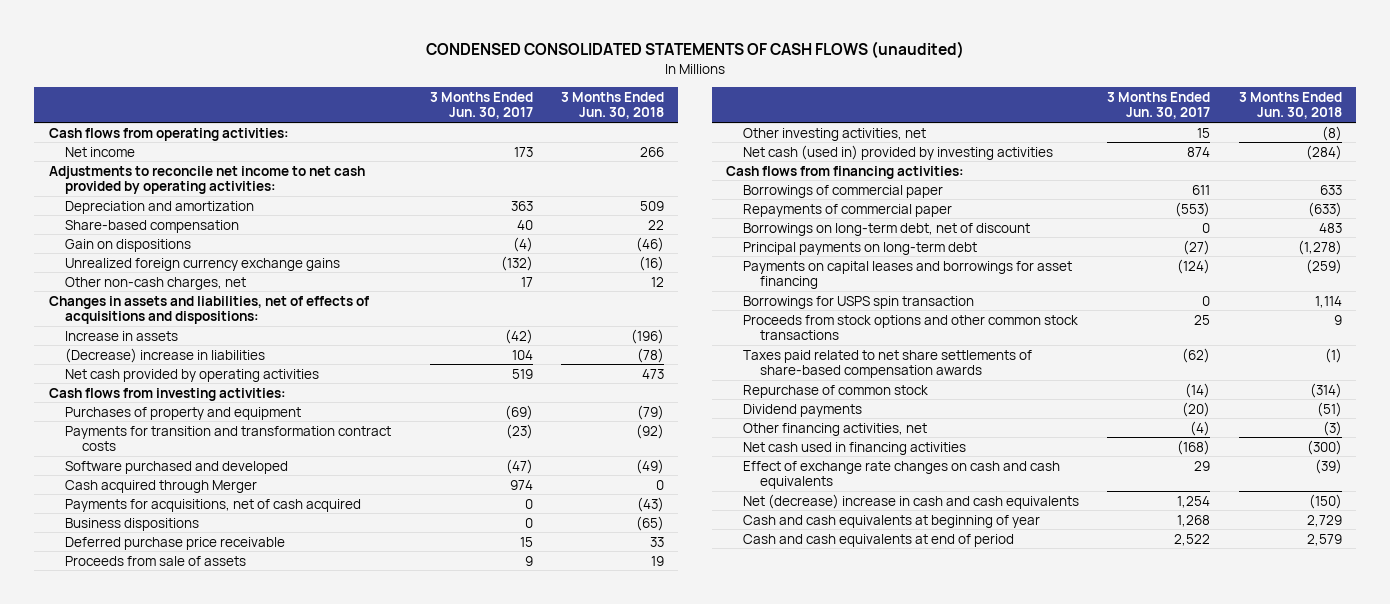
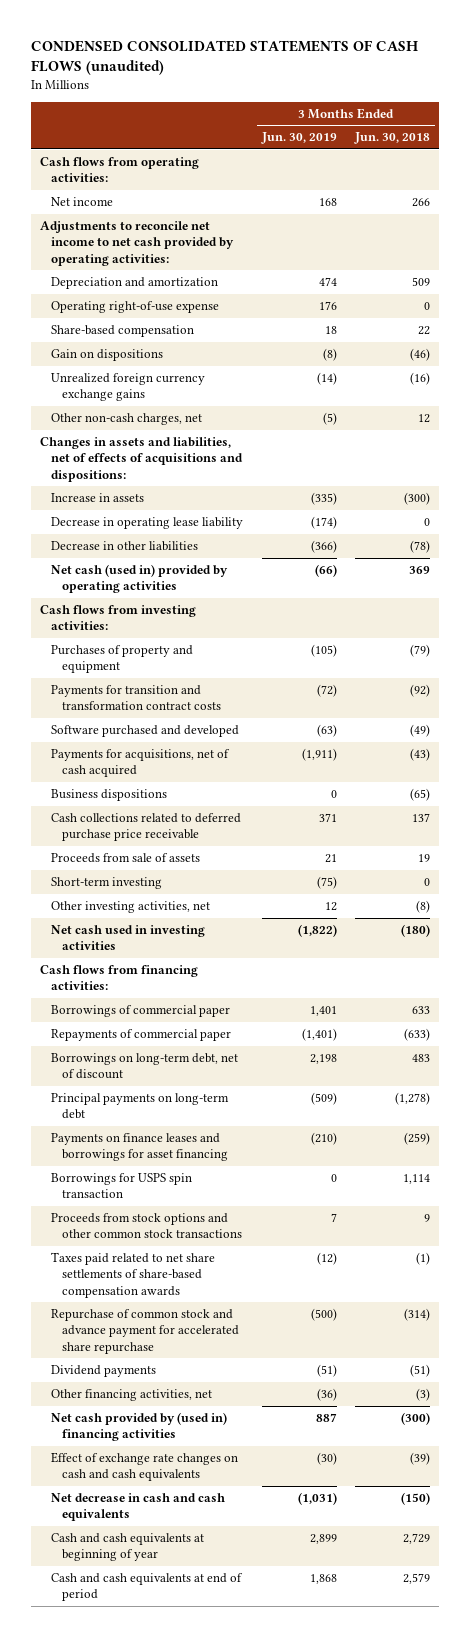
- | 3 Months Ended Jun. 30, 2017 | 3 Months Ended Jun. 30, 2018
+ | 3 Months Ended Jun. 30, 2019 | 3 Months Ended Jun. 30, 2018
+ Operating right-of-use expense | 176 | 0
- Increase in assets | (42) | (196)
- (Decrease) increase in liabilities | 104 | (78)
- Net cash provided by operating activities | 519 | 473
+ Increase in assets | (335) | (300)
+ Decrease in operating lease liability | (174) | 0
+ Decrease in other liabilities | (366) | (78)
+ Net cash (used in) provided by operating activities | (66) | 369
- Cash acquired through Merger | 974 | 0
- Deferred purchase price receivable | 15 | 33
+ Cash collections related to deferred purchase price receivable | 371 | 137
+ Short-term investing | (75) | 0
- Net cash (used in) provided by investing activities | 874 | (284)
+ Net cash used in investing activities | (1,822) | (180)
- Payments on capital leases and borrowings for asset financing | (124) | (259)
+ Payments on finance leases and borrowings for asset financing | (210) | (259)
- Repurchase of common stock | (14) | (314)
+ Repurchase of common stock and advance payment for accelerated share repurchase | (500) | (314)
- Net cash used in financing activities | (168) | (300)
+ Net cash provided by (used in) financing activities | 887 | (300)
- Net (decrease) increase in cash and cash equivalents | 1,254 | (150)
+ Net decrease in cash and cash equivalents | (1,031) | (150)

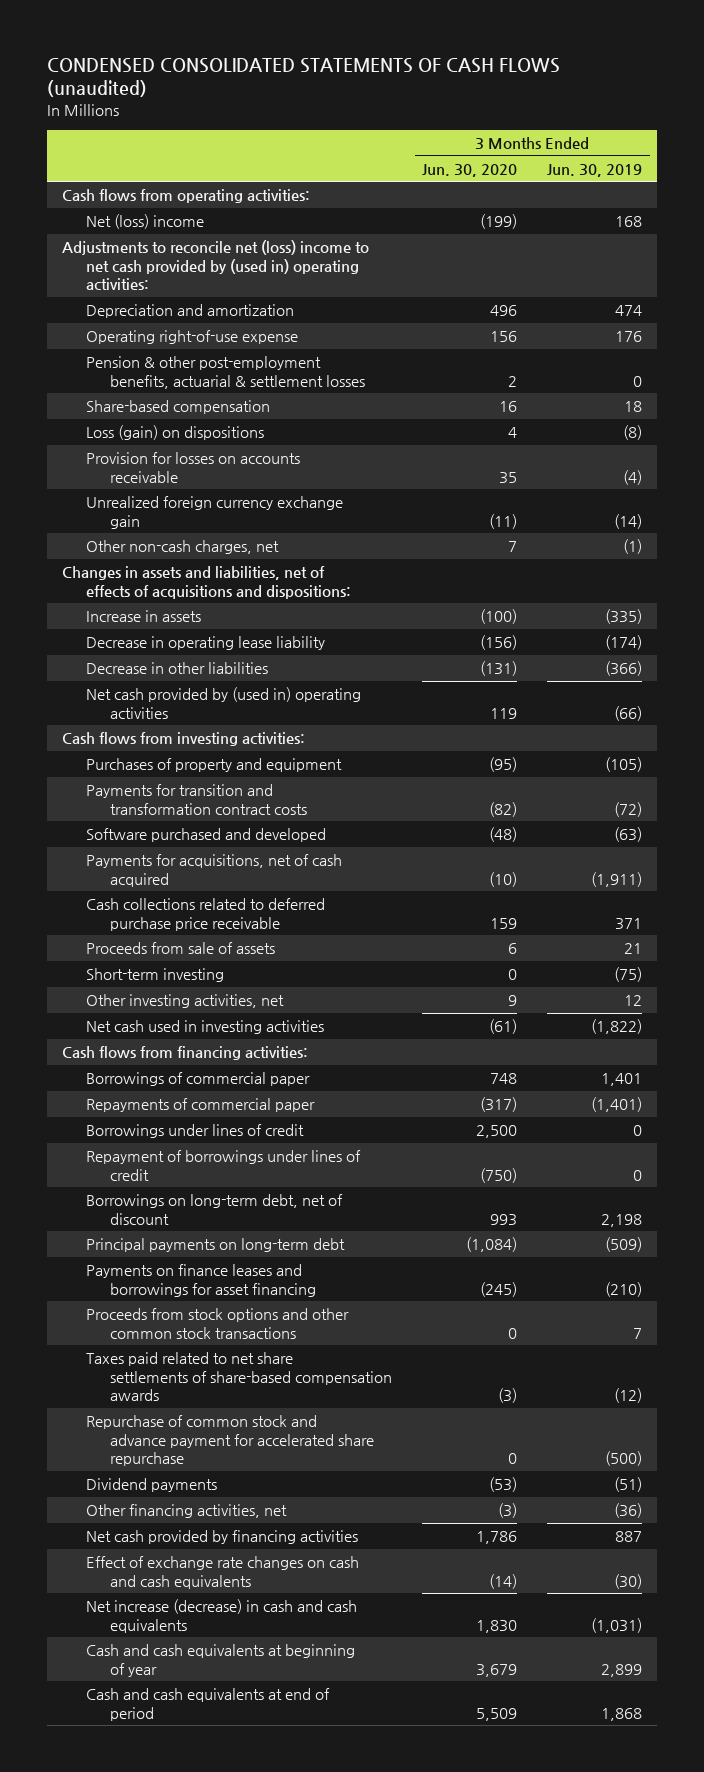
- | 3 Months Ended Jun. 30, 2019 | 3 Months Ended Jun. 30, 2018
+ | 3 Months Ended Jun. 30, 2020 | 3 Months Ended Jun. 30, 2019
- Net income | 168 | 266
- Adjustments to reconcile net income to net cash provided by operating activities:
+ Net (loss) income | (199) | 168
+ Adjustments to reconcile net (loss) income to net cash provided by (used in) operating activities:
+ Pension & other post-employment benefits, actuarial & settlement losses | 2 | 0
- Gain on dispositions | (8) | (46)
- Unrealized foreign currency exchange gains | (14) | (16)
- Other non-cash charges, net | (5) | 12
+ Loss (gain) on dispositions | 4 | (8)
+ Provision for losses on accounts receivable | 35 | (4)
+ Unrealized foreign currency exchange gain | (11) | (14)
+ Other non-cash charges, net | 7 | (1)
- Net cash (used in) provided by operating activities | (66) | 369
+ Net cash provided by (used in) operating activities | 119 | (66)
- Business dispositions | 0 | (65)
+ Borrowings under lines of credit | 2,500 | 0
+ Repayment of borrowings under lines of credit | (750) | 0
- Borrowings for USPS spin transaction | 0 | 1,114
- Net cash provided by (used in) financing activities | 887 | (300)
+ Net cash provided by financing activities | 1,786 | 887
- Net decrease in cash and cash equivalents | (1,031) | (150)
+ Net increase (decrease) in cash and cash equivalents | 1,830 | (1,031)

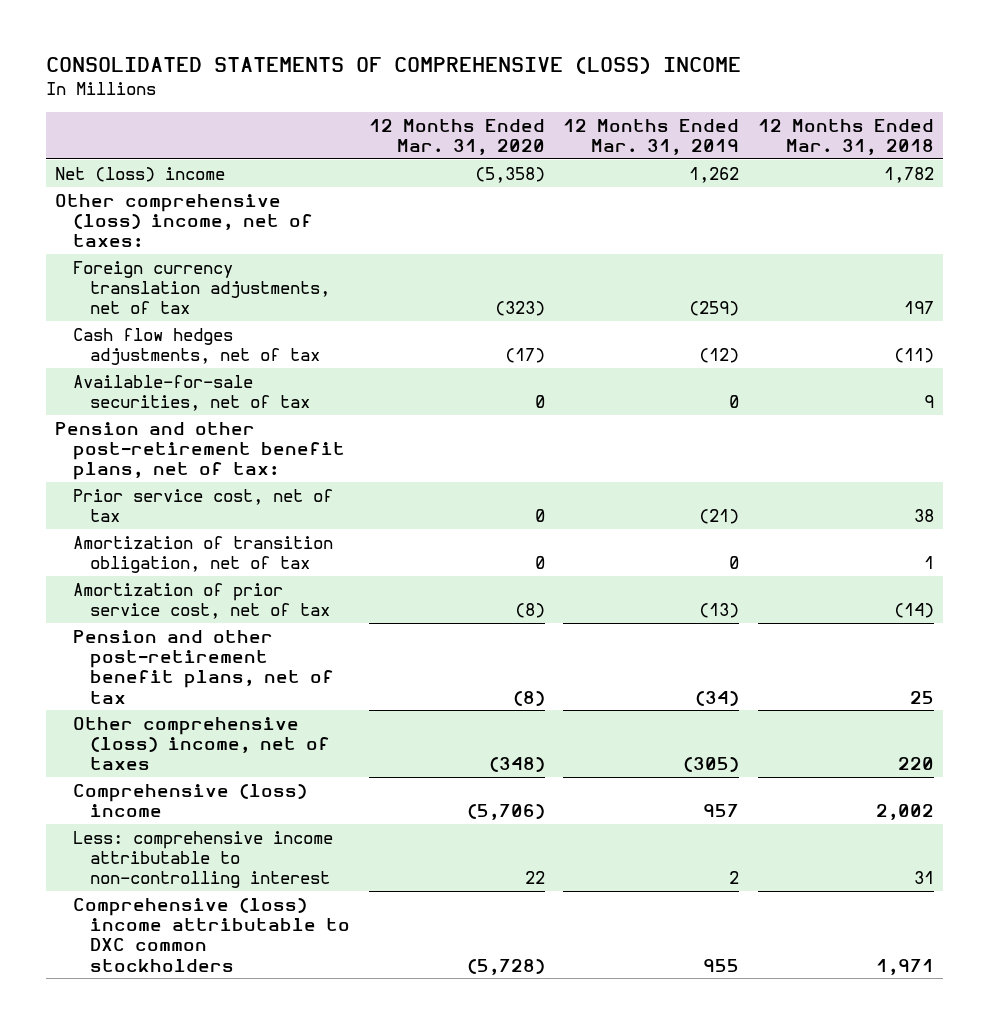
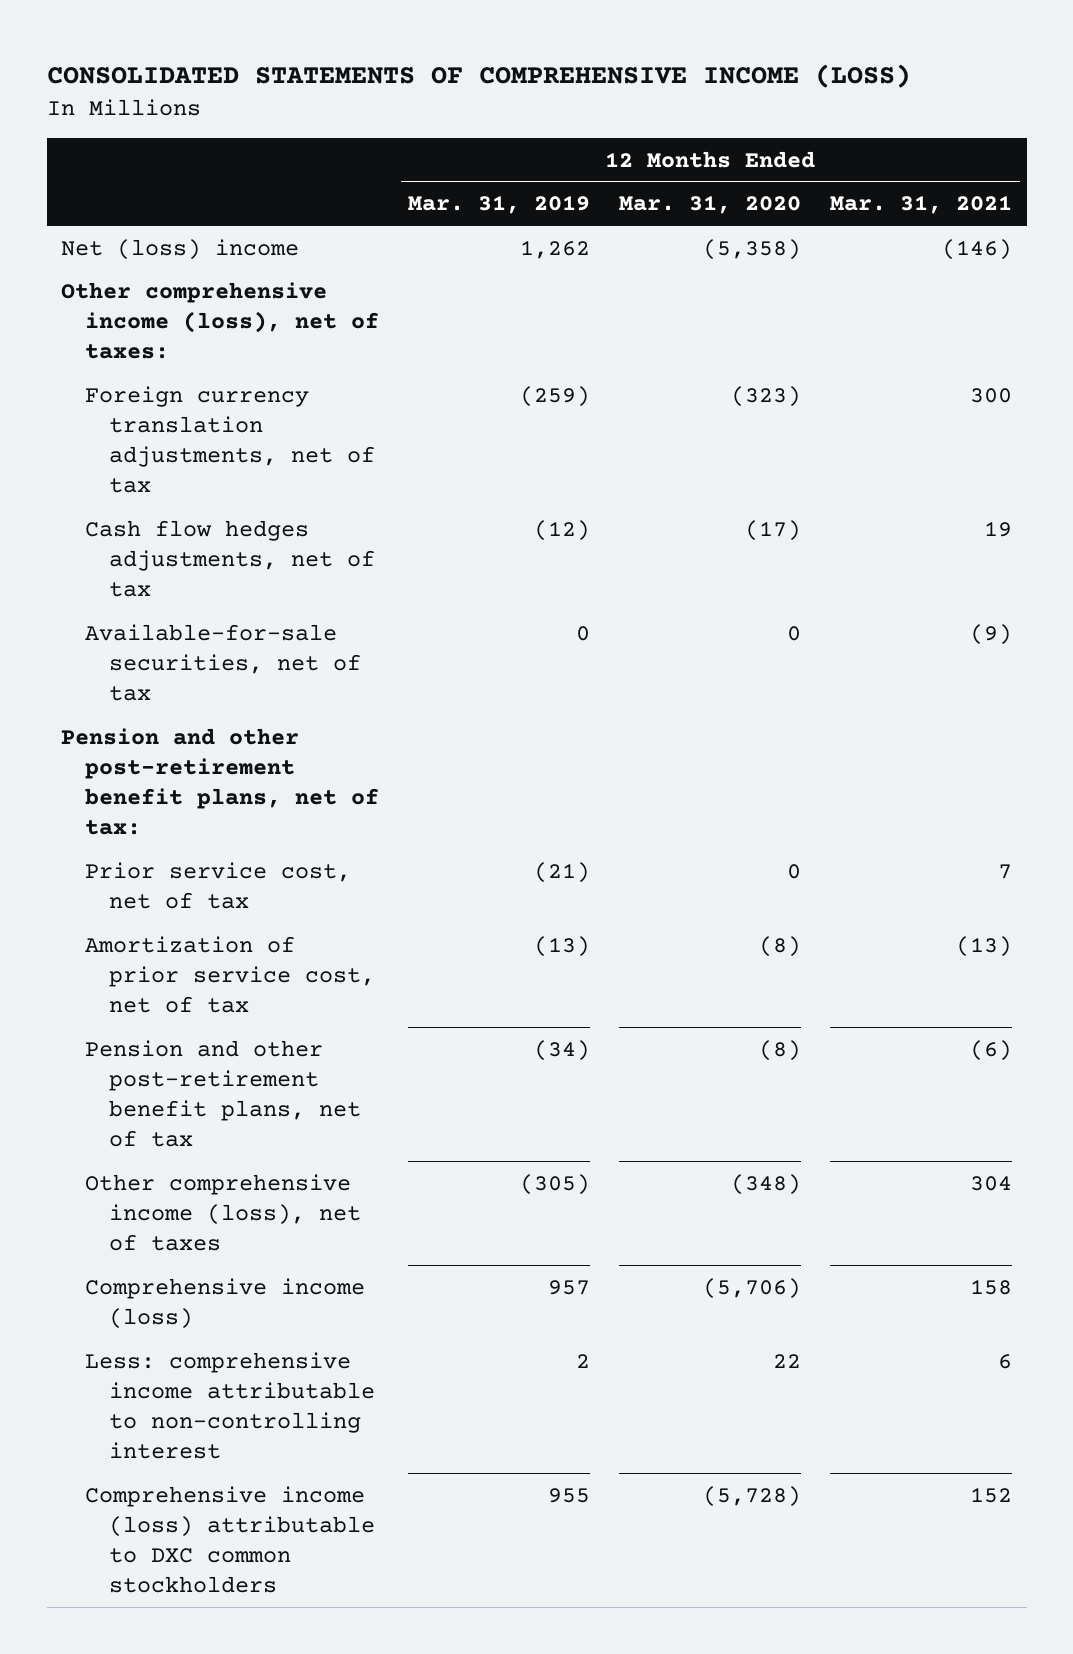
- CONSOLIDATED STATEMENTS OF COMPREHENSIVE (LOSS) INCOME
+ CONSOLIDATED STATEMENTS OF COMPREHENSIVE INCOME (LOSS)
- | 12 Months Ended Mar. 31, 2020 | 12 Months Ended Mar. 31, 2019 | 12 Months Ended Mar. 31, 2018
+ | 12 Months Ended Mar. 31, 2019 | 12 Months Ended Mar. 31, 2020 | 12 Months Ended Mar. 31, 2021
- Other comprehensive (loss) income, net of taxes:
+ Other comprehensive income (loss), net of taxes:
- Amortization of transition obligation, net of tax | 0 | 0 | 1
- Other comprehensive (loss) income, net of taxes | (348) | (305) | 220
- Comprehensive (loss) income | (5,706) | 957 | 2,002
+ Other comprehensive income (loss), net of taxes | (305) | (348) | 304
+ Comprehensive income (loss) | 957 | (5,706) | 158
- Comprehensive (loss) income attributable to DXC common stockholders | (5,728) | 955 | 1,971
+ Comprehensive income (loss) attributable to DXC common stockholders | 955 | (5,728) | 152

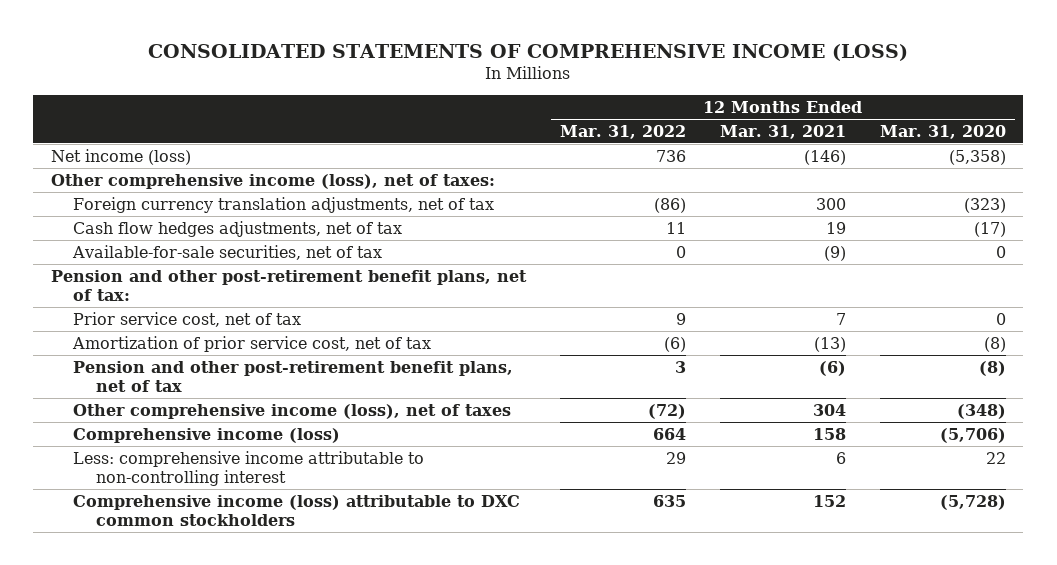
- | 12 Months Ended Mar. 31, 2019 | 12 Months Ended Mar. 31, 2020 | 12 Months Ended Mar. 31, 2021
+ | 12 Months Ended Mar. 31, 2022 | 12 Months Ended Mar. 31, 2021 | 12 Months Ended Mar. 31, 2020
- Net (loss) income | 1,262 | (5,358) | (146)
+ Net income (loss) | 736 | (146) | (5,358)

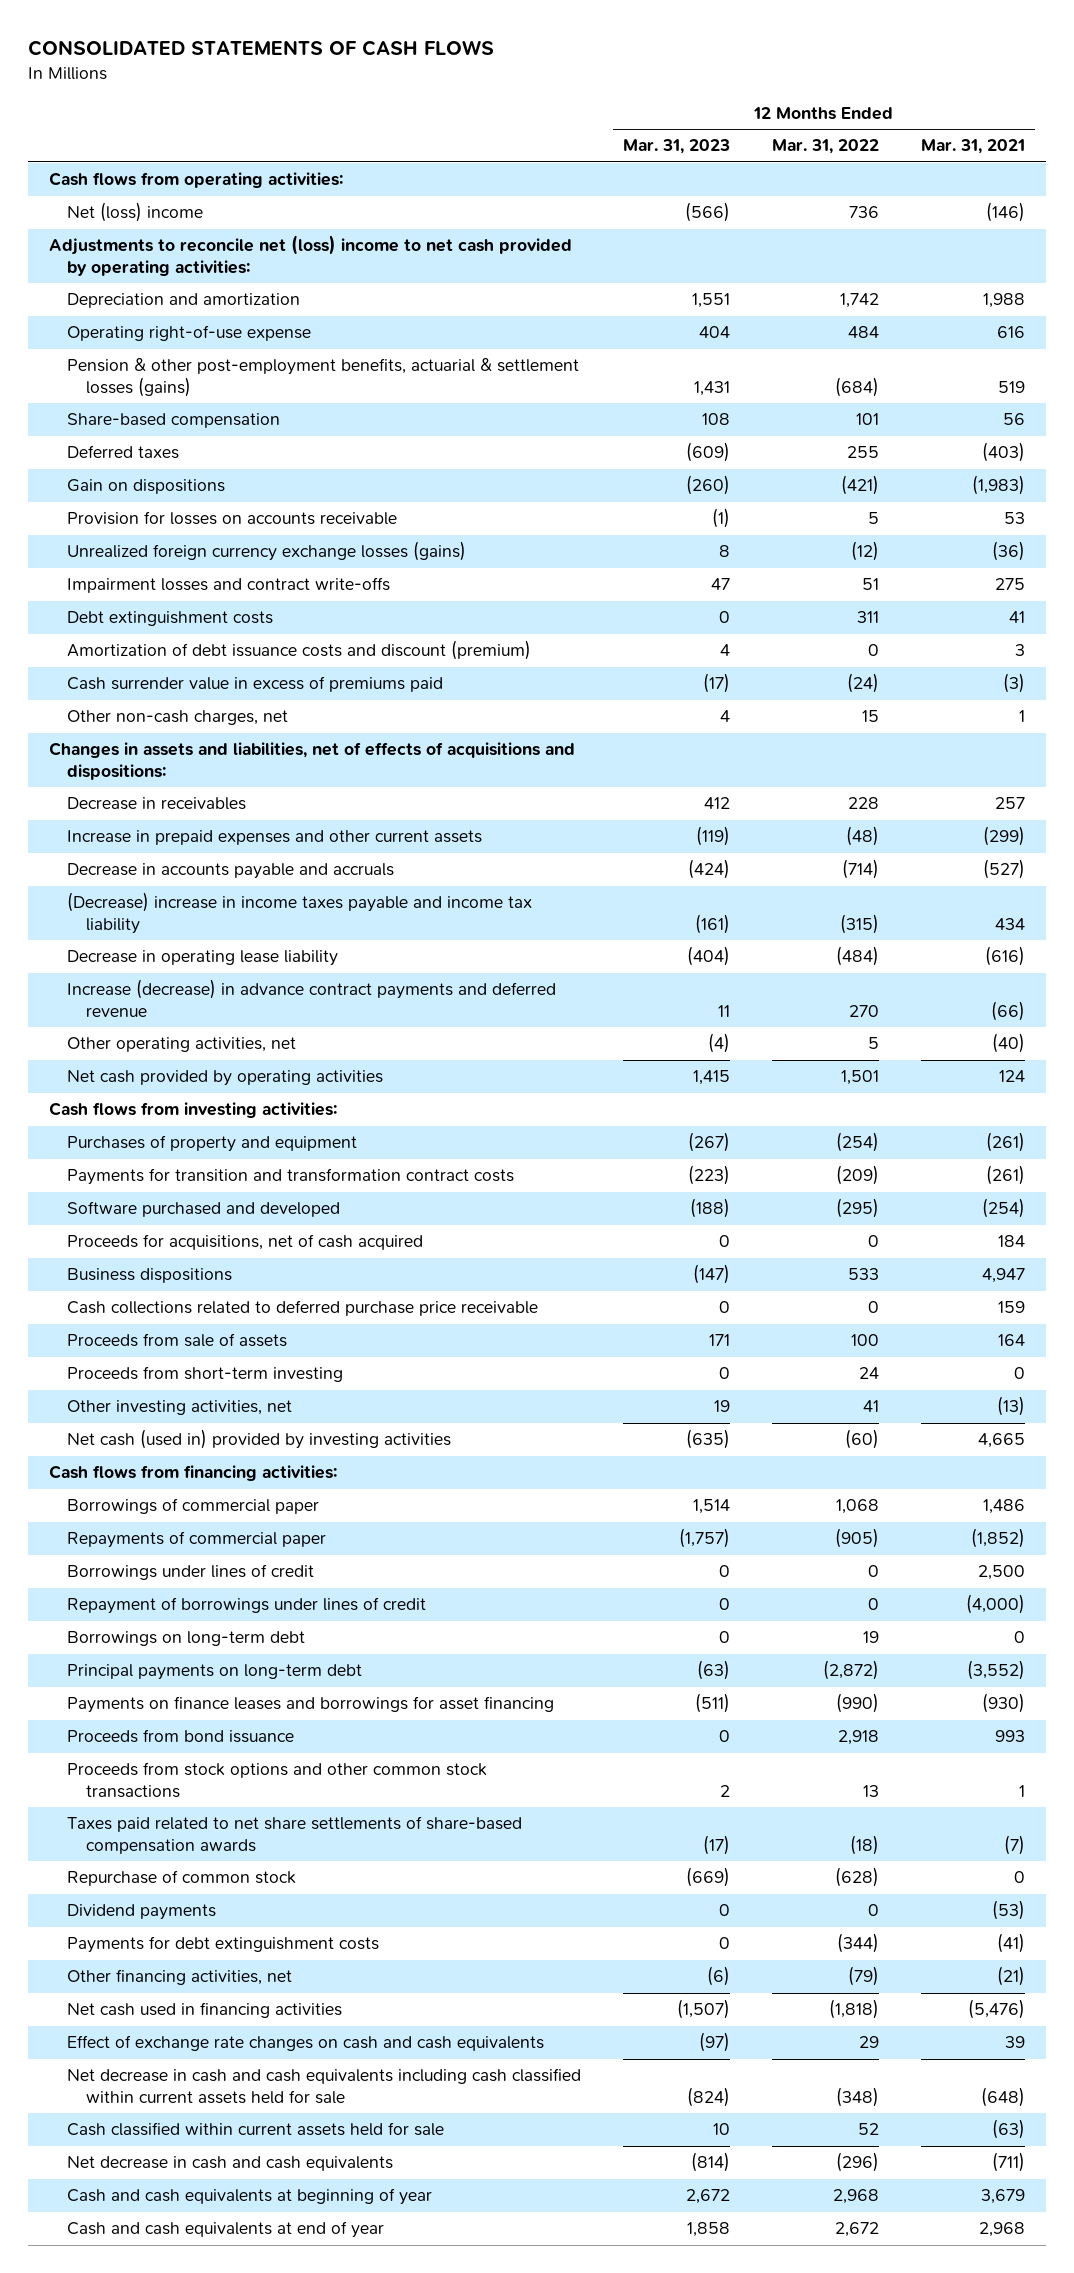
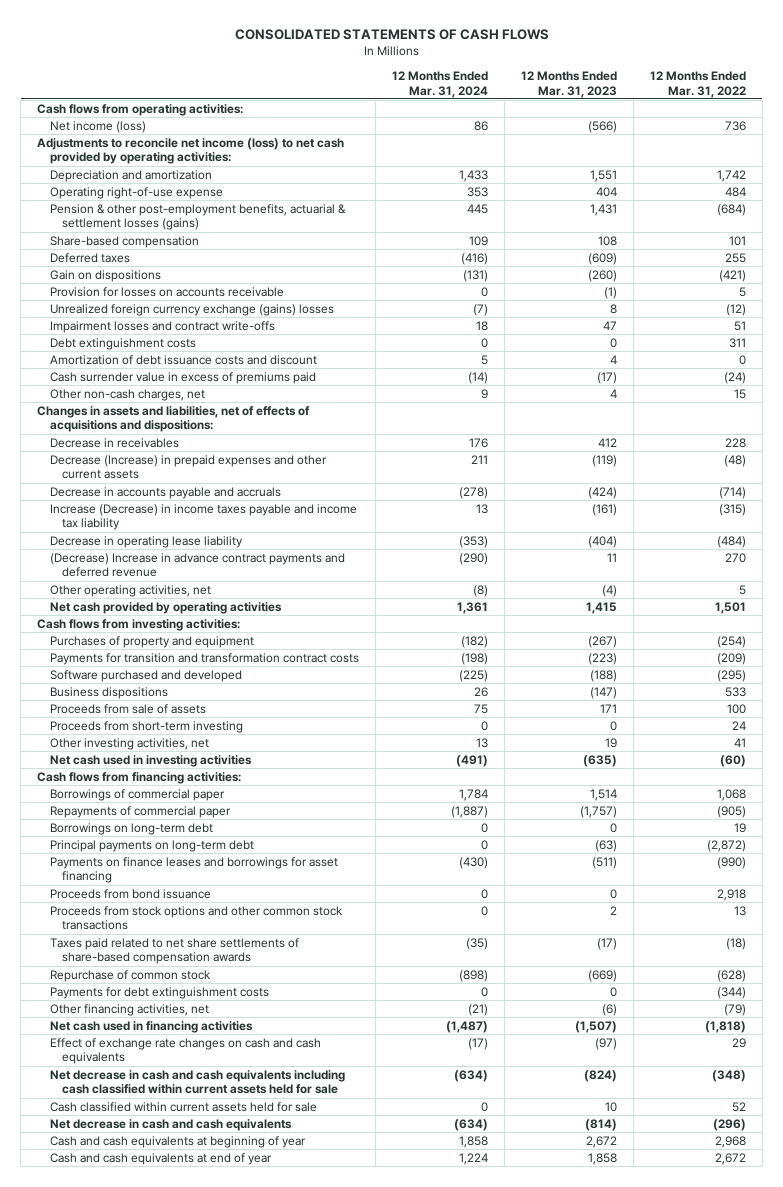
- | 12 Months Ended Mar. 31, 2023 | 12 Months Ended Mar. 31, 2022 | 12 Months Ended Mar. 31, 2021
+ | 12 Months Ended Mar. 31, 2024 | 12 Months Ended Mar. 31, 2023 | 12 Months Ended Mar. 31, 2022
- Net (loss) income | (566) | 736 | (146)
- Adjustments to reconcile net (loss) income to net cash provided by operating activities:
+ Net income (loss) | 86 | (566) | 736
+ Adjustments to reconcile net income (loss) to net cash provided by operating activities:
- Unrealized foreign currency exchange losses (gains) | 8 | (12) | (36)
+ Unrealized foreign currency exchange (gains) losses | (7) | 8 | (12)
- Amortization of debt issuance costs and discount (premium) | 4 | 0 | 3
+ Amortization of debt issuance costs and discount | 5 | 4 | 0
- Increase in prepaid expenses and other current assets | (119) | (48) | (299)
+ Decrease (Increase) in prepaid expenses and other current assets | 211 | (119) | (48)
- (Decrease) increase in income taxes payable and income tax liability | (161) | (315) | 434
+ Increase (Decrease) in income taxes payable and income tax liability | 13 | (161) | (315)
- Increase (decrease) in advance contract payments and deferred revenue | 11 | 270 | (66)
+ (Decrease) Increase in advance contract payments and deferred revenue | (290) | 11 | 270
- Proceeds for acquisitions, net of cash acquired | 0 | 0 | 184
- Cash collections related to deferred purchase price receivable | 0 | 0 | 159
- Net cash (used in) provided by investing activities | (635) | (60) | 4,665
+ Net cash used in investing activities | (491) | (635) | (60)
- Borrowings under lines of credit | 0 | 0 | 2,500
- Repayment of borrowings under lines of credit | 0 | 0 | (4,000)
- Dividend payments | 0 | 0 | (53)

